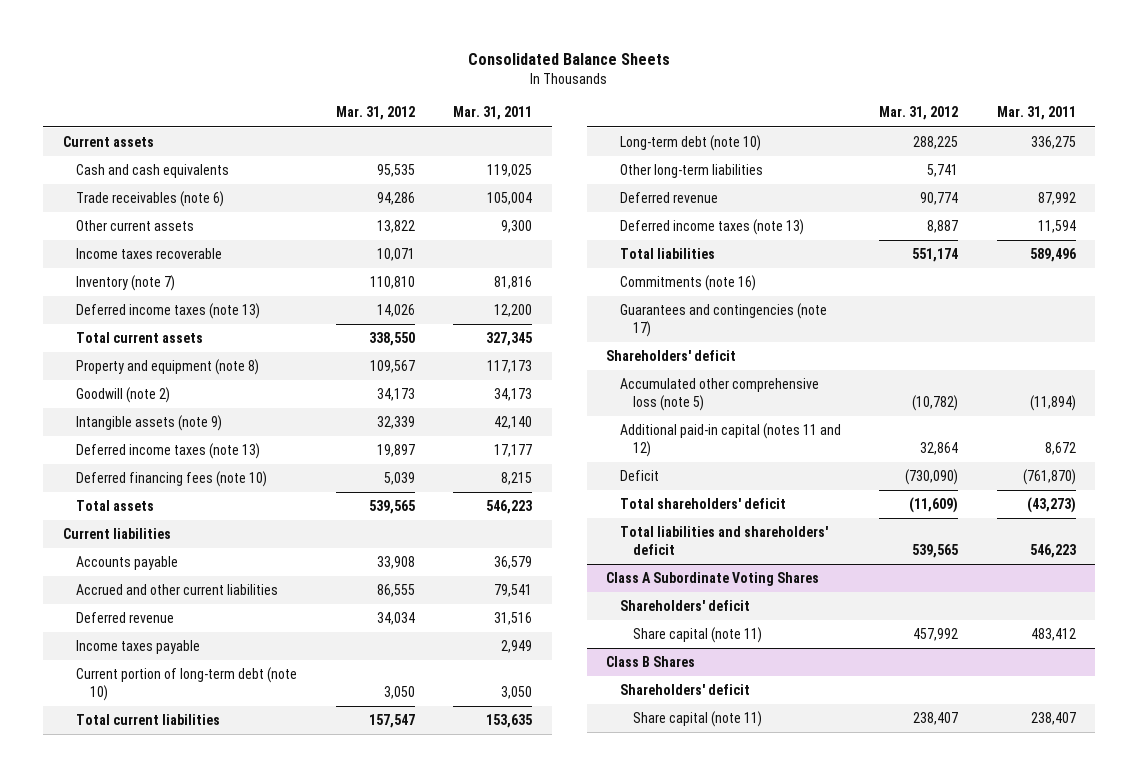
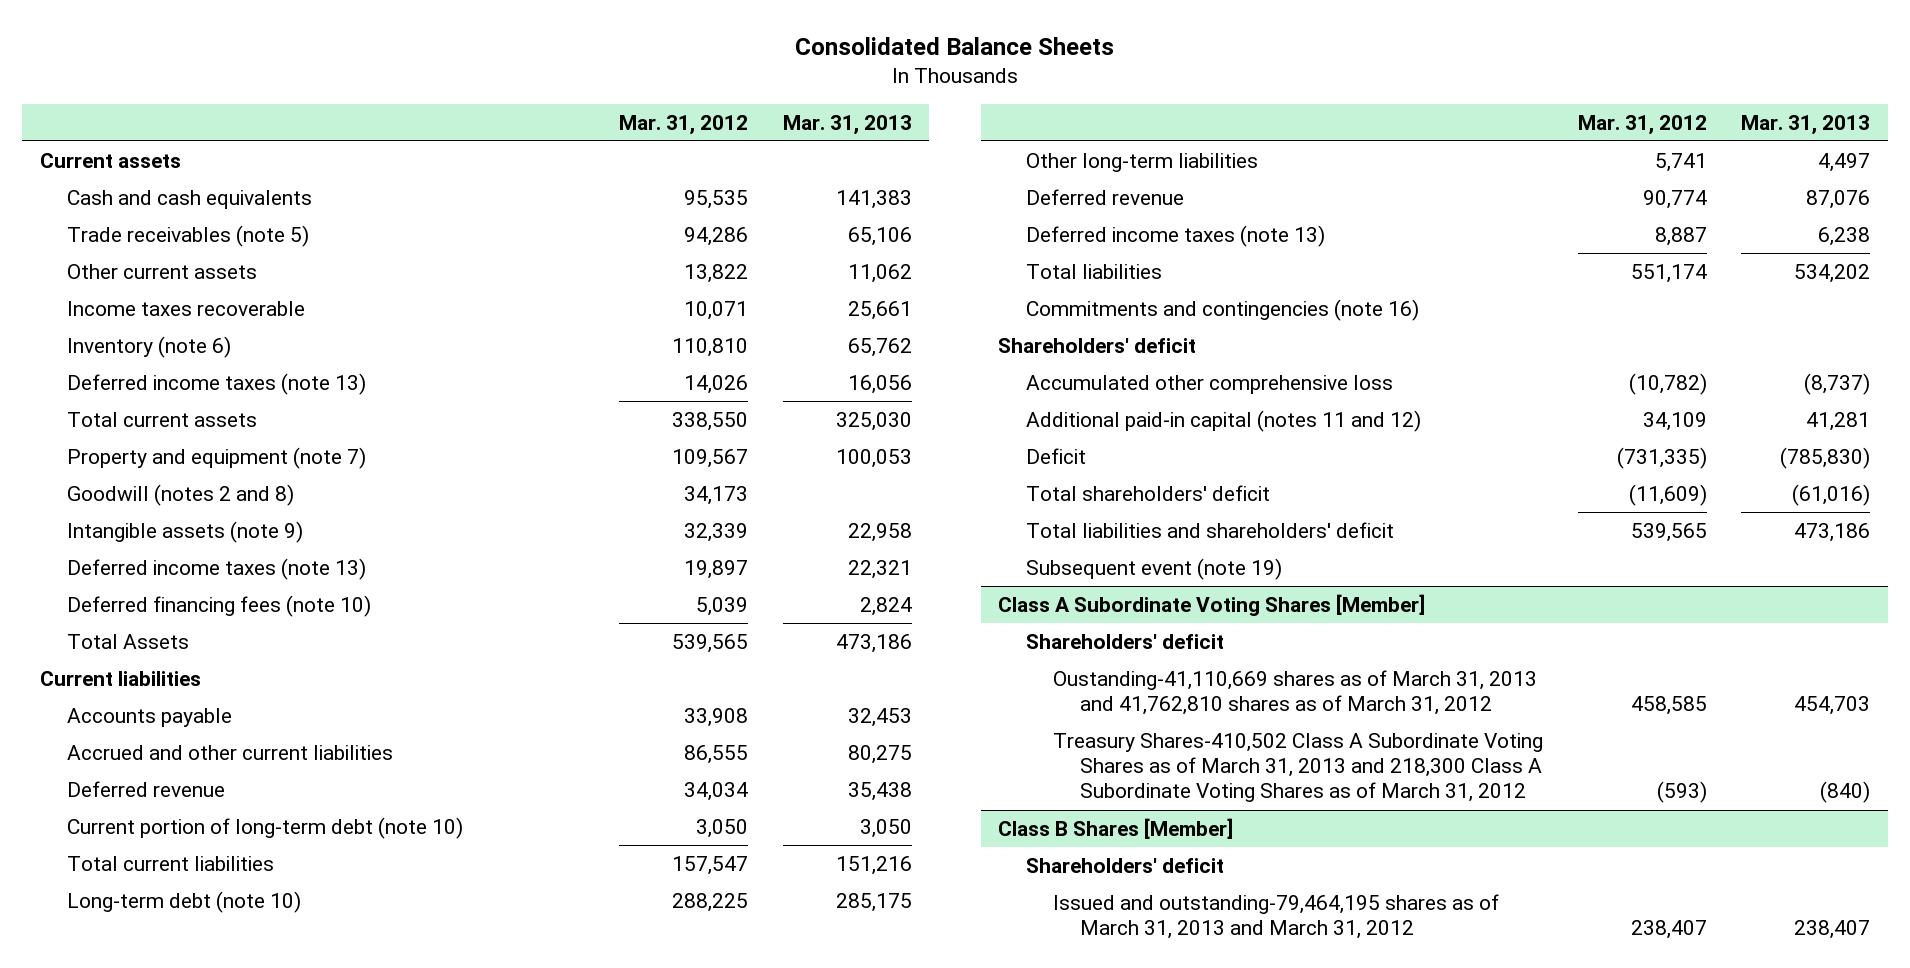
- | Mar. 31, 2012 | Mar. 31, 2011
+ | Mar. 31, 2012 | Mar. 31, 2013
- Trade receivables (note 6) | 94,286 | 105,004
+ Trade receivables (note 5) | 94,286 | 65,106
- Inventory (note 7) | 110,810 | 81,816
+ Inventory (note 6) | 110,810 | 65,762
- Property and equipment (note 8) | 109,567 | 117,173
- Goodwill (note 2) | 34,173 | 34,173
+ Property and equipment (note 7) | 109,567 | 100,053
+ Goodwill (notes 2 and 8) | 34,173 |
- Total assets | 539,565 | 546,223
+ Total Assets | 539,565 | 473,186
- Income taxes payable | | 2,949
- Commitments (note 16)
- Guarantees and contingencies (note 17)
+ Commitments and contingencies (note 16)
- Accumulated other comprehensive loss (note 5) | (10,782) | (11,894)
- Additional paid-in capital (notes 11 and 12) | 32,864 | 8,672
- Deficit | (730,090) | (761,870)
+ Accumulated other comprehensive loss | (10,782) | (8,737)
+ Additional paid-in capital (notes 11 and 12) | 34,109 | 41,281
+ Deficit | (731,335) | (785,830)
- Class A Subordinate Voting Shares
+ Subsequent event (note 19)
+ Class A Subordinate Voting Shares [Member]
- Share capital (note 11) | 457,992 | 483,412
- Class B Shares
+ Oustanding-41,110,669 shares as of March 31, 2013 and 41,762,810 shares as of March 31, 2012 | 458,585 | 454,703
+ Treasury Shares-410,502 Class A Subordinate Voting Shares as of March 31, 2013 and 218,300 Class A Subordinate Voting Shares as of March 31, 2012 | (593) | (840)
+ Class B Shares [Member]
- Share capital (note 11) | 238,407 | 238,407
+ Issued and outstanding-79,464,195 shares as of March 31, 2013 and March 31, 2012 | 238,407 | 238,407

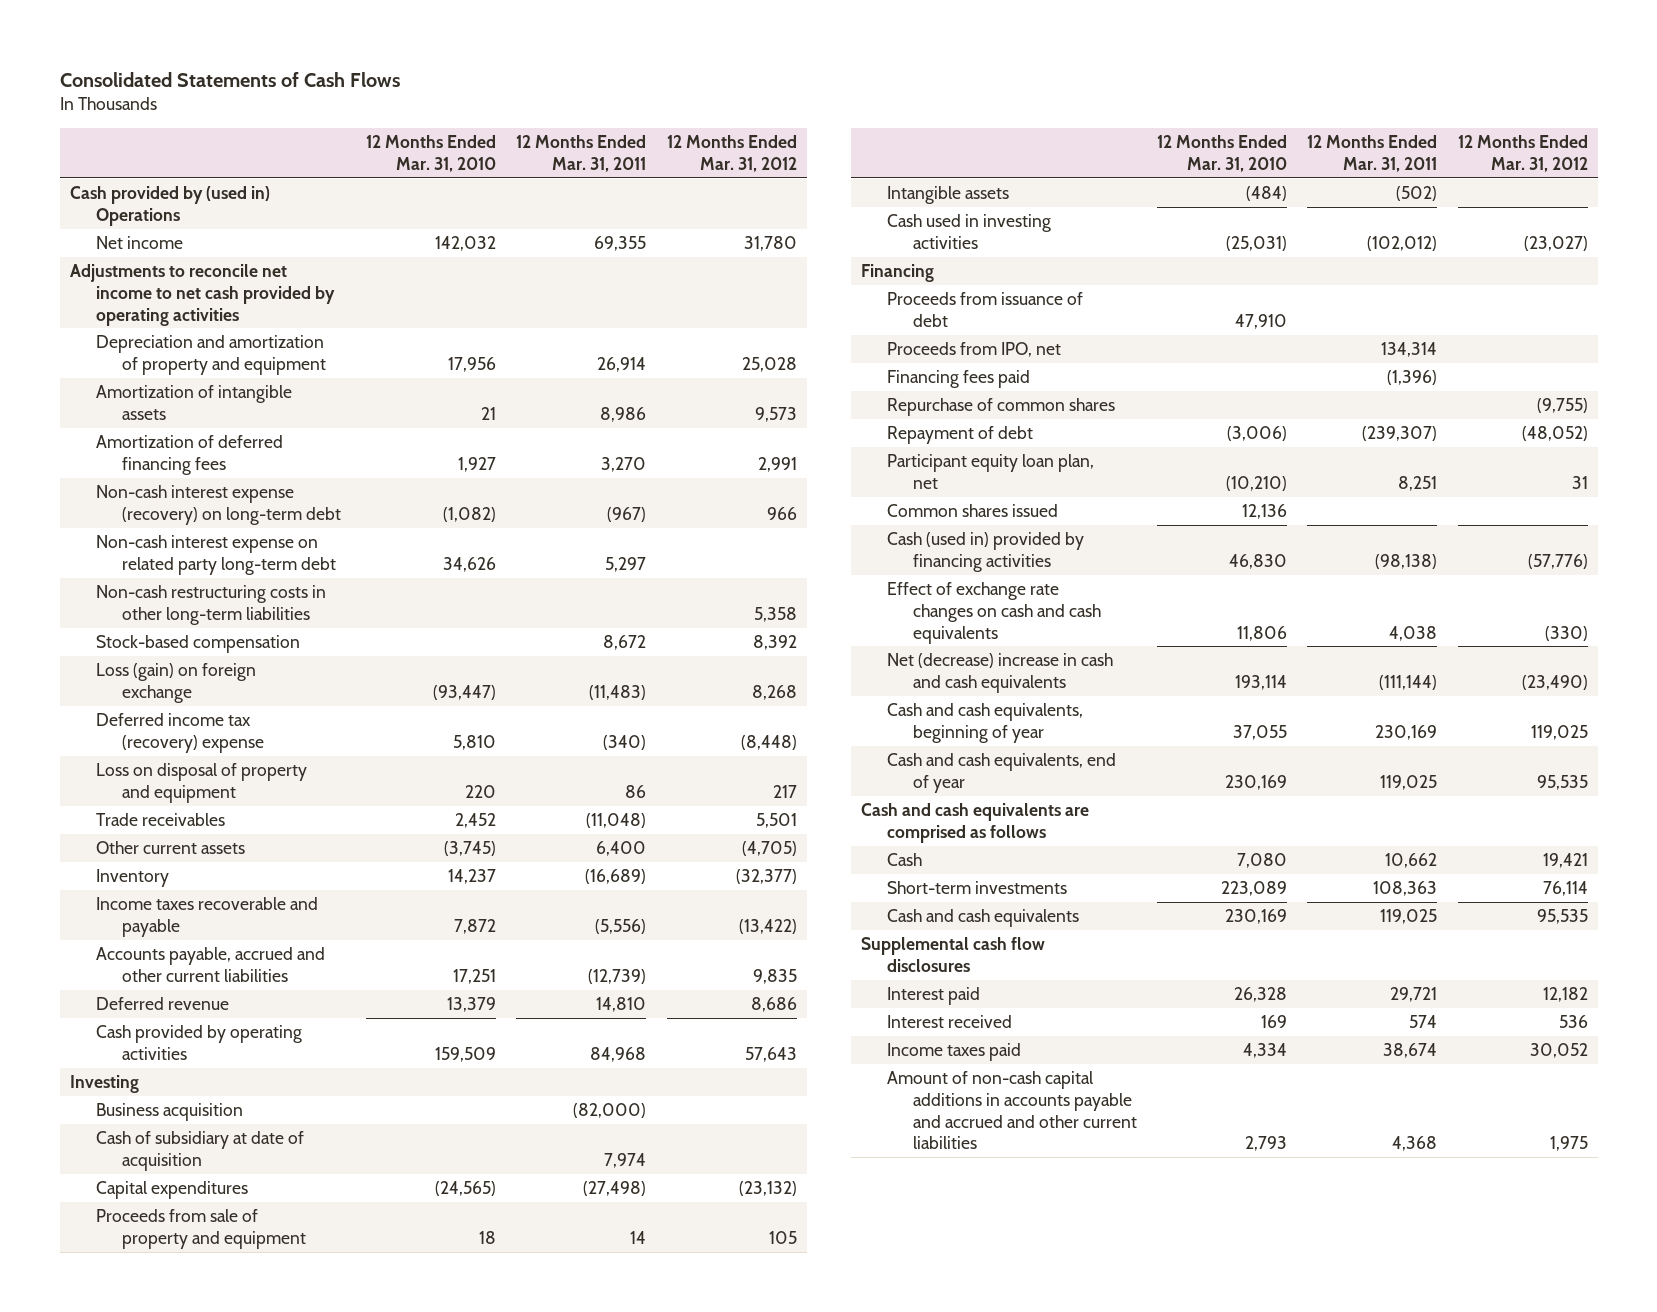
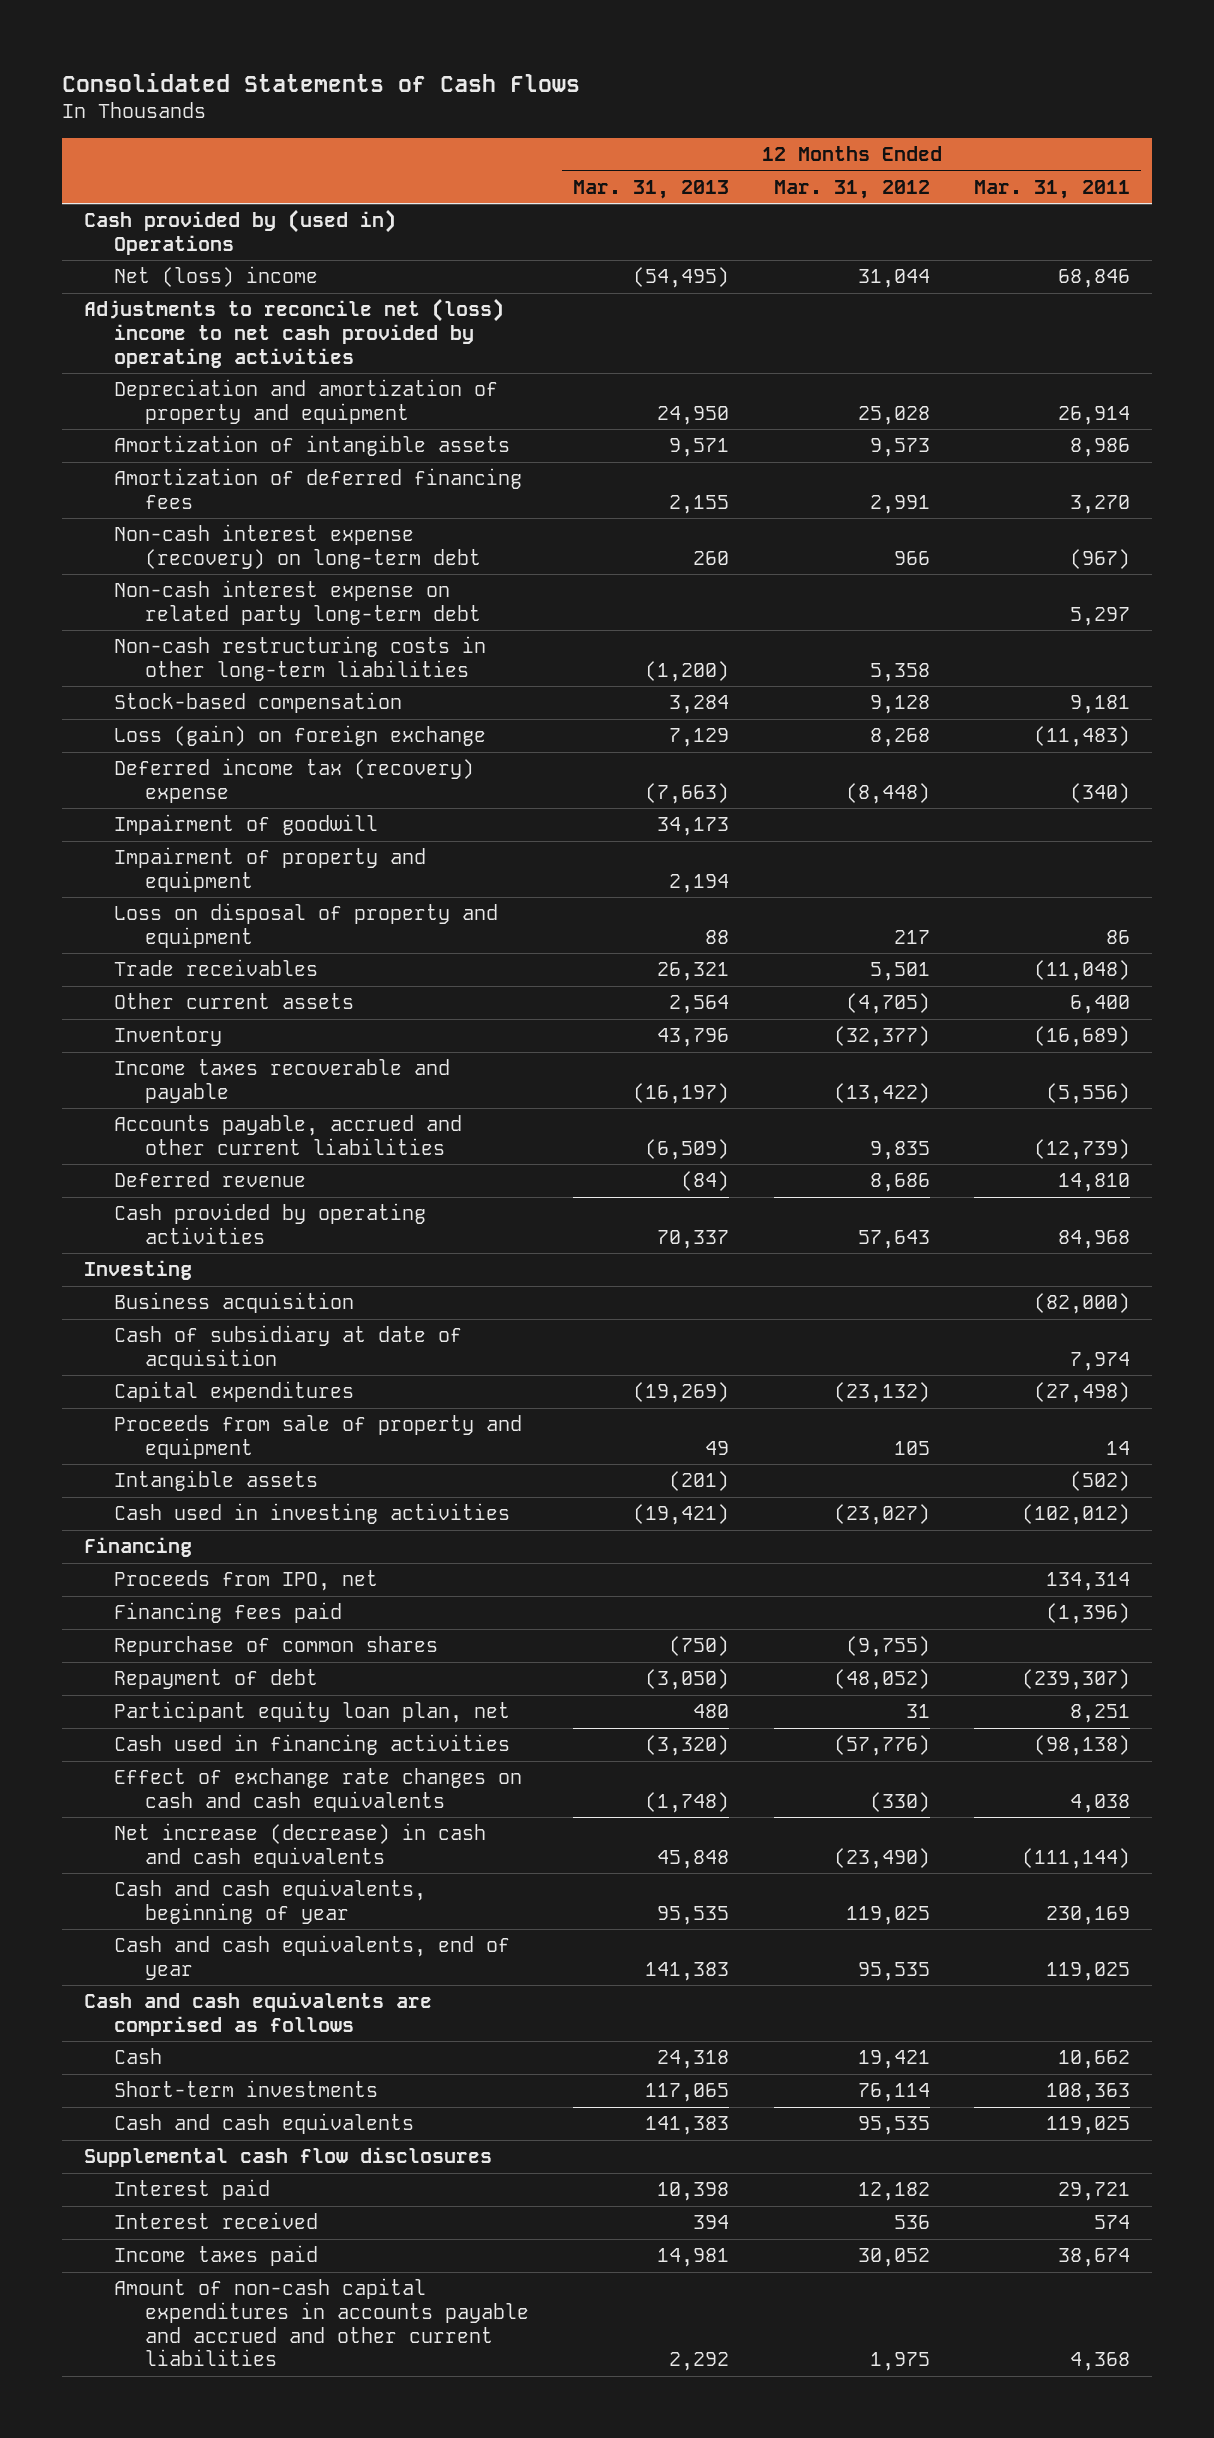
- | 12 Months Ended Mar. 31, 2010 | 12 Months Ended Mar. 31, 2011 | 12 Months Ended Mar. 31, 2012
+ | 12 Months Ended Mar. 31, 2013 | 12 Months Ended Mar. 31, 2012 | 12 Months Ended Mar. 31, 2011
- Net income | 142,032 | 69,355 | 31,780
- Adjustments to reconcile net income to net cash provided by operating activities
+ Net (loss) income | (54,495) | 31,044 | 68,846
+ Adjustments to reconcile net (loss) income to net cash provided by operating activities
- Stock-based compensation | | 8,672 | 8,392
+ Stock-based compensation | 3,284 | 9,128 | 9,181
+ Impairment of goodwill | 34,173 | |
+ Impairment of property and equipment | 2,194 | |
- Proceeds from issuance of debt | 47,910 | |
- Common shares issued | 12,136 | |
- Cash (used in) provided by financing activities | 46,830 | (98,138) | (57,776)
+ Cash used in financing activities | (3,320) | (57,776) | (98,138)
- Net (decrease) increase in cash and cash equivalents | 193,114 | (111,144) | (23,490)
+ Net increase (decrease) in cash and cash equivalents | 45,848 | (23,490) | (111,144)
- Amount of non-cash capital additions in accounts payable and accrued and other current liabilities | 2,793 | 4,368 | 1,975
+ Amount of non-cash capital expenditures in accounts payable and accrued and other current liabilities | 2,292 | 1,975 | 4,368

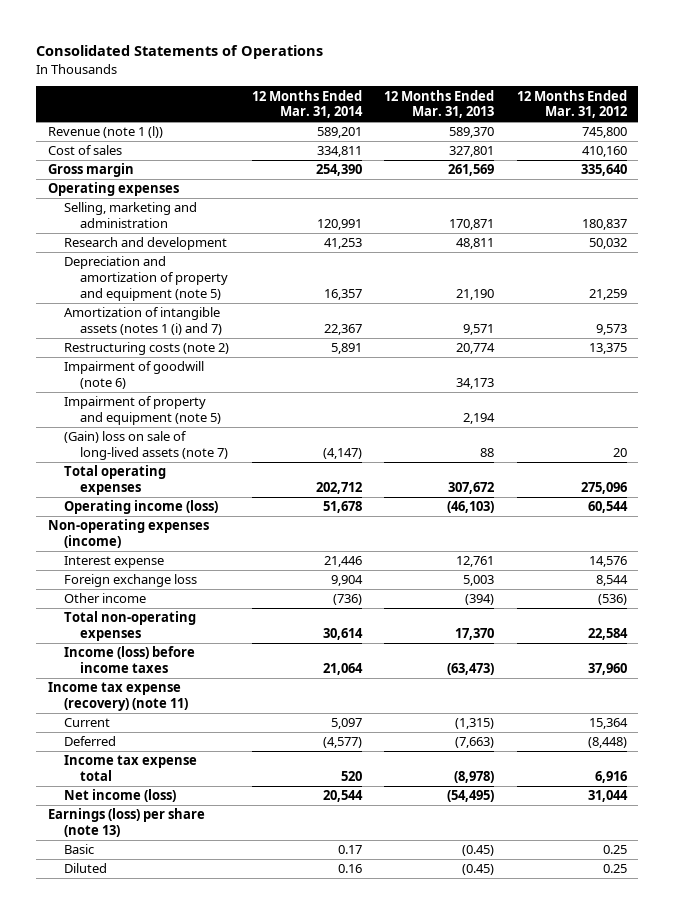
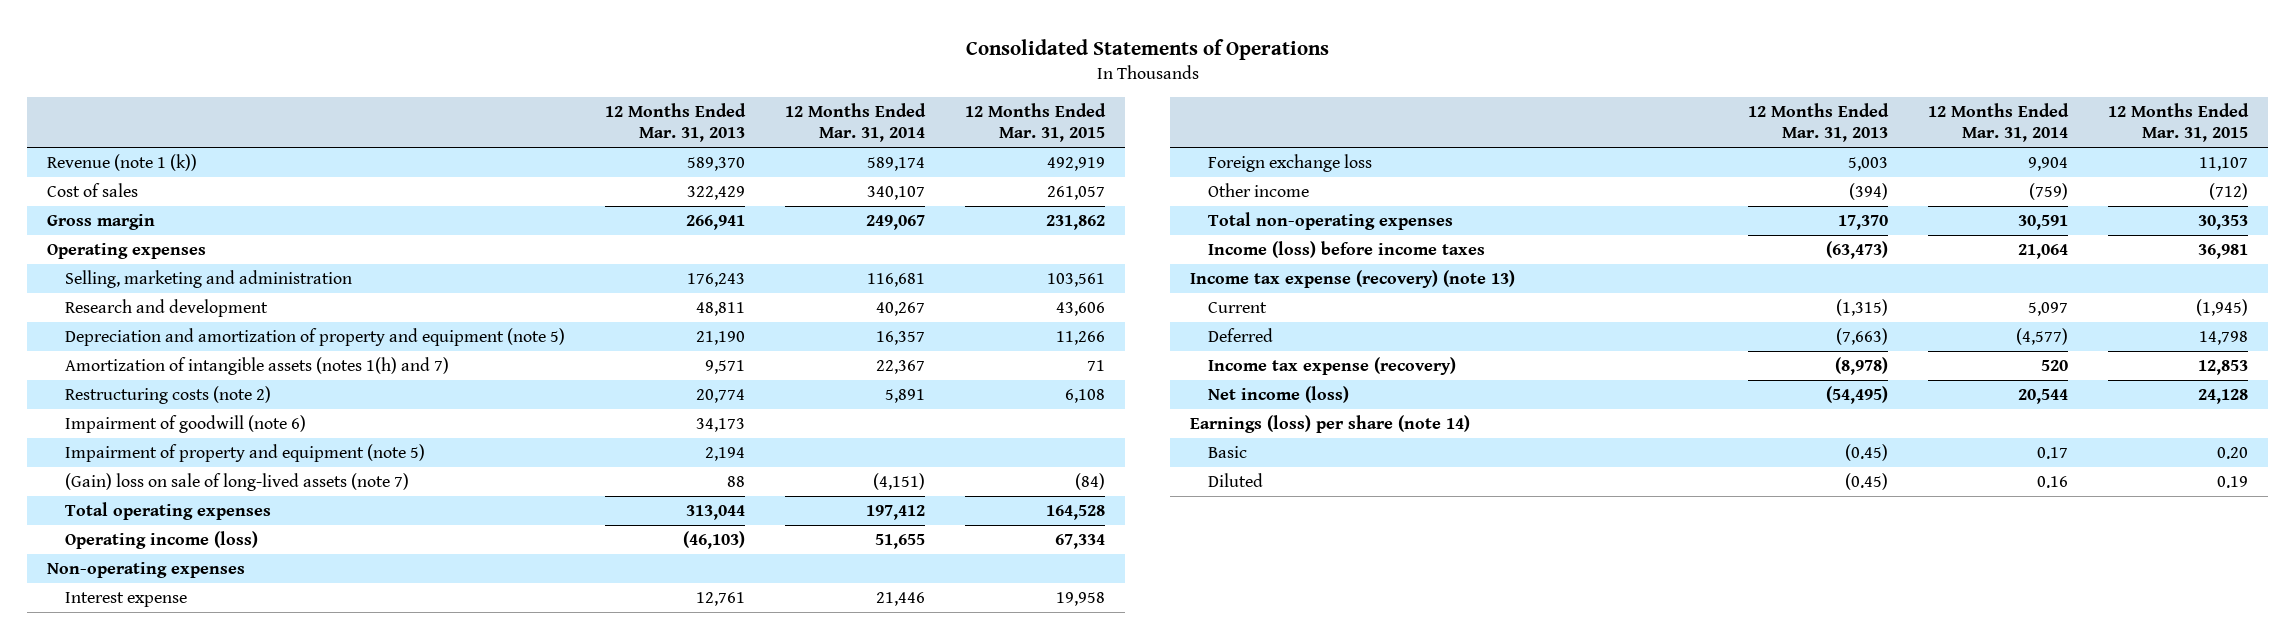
- | 12 Months Ended Mar. 31, 2014 | 12 Months Ended Mar. 31, 2013 | 12 Months Ended Mar. 31, 2012
+ | 12 Months Ended Mar. 31, 2013 | 12 Months Ended Mar. 31, 2014 | 12 Months Ended Mar. 31, 2015
- Revenue (note 1 (l)) | 589,201 | 589,370 | 745,800
- Cost of sales | 334,811 | 327,801 | 410,160
- Gross margin | 254,390 | 261,569 | 335,640
+ Revenue (note 1 (k)) | 589,370 | 589,174 | 492,919
+ Cost of sales | 322,429 | 340,107 | 261,057
+ Gross margin | 266,941 | 249,067 | 231,862
- Selling, marketing and administration | 120,991 | 170,871 | 180,837
- Research and development | 41,253 | 48,811 | 50,032
+ Selling, marketing and administration | 176,243 | 116,681 | 103,561
+ Research and development | 48,811 | 40,267 | 43,606
- Amortization of intangible assets (notes 1 (i) and 7) | 22,367 | 9,571 | 9,573
+ Amortization of intangible assets (notes 1(h) and 7) | 9,571 | 22,367 | 71
- (Gain) loss on sale of long-lived assets (note 7) | (4,147) | 88 | 20
- Total operating expenses | 202,712 | 307,672 | 275,096
- Operating income (loss) | 51,678 | (46,103) | 60,544
- Non-operating expenses (income)
+ (Gain) loss on sale of long-lived assets (note 7) | 88 | (4,151) | (84)
+ Total operating expenses | 313,044 | 197,412 | 164,528
+ Operating income (loss) | (46,103) | 51,655 | 67,334
+ Non-operating expenses
- Other income | (736) | (394) | (536)
- Total non-operating expenses | 30,614 | 17,370 | 22,584
+ Other income | (394) | (759) | (712)
+ Total non-operating expenses | 17,370 | 30,591 | 30,353
- Income tax expense (recovery) (note 11)
+ Income tax expense (recovery) (note 13)
- Income tax expense total | 520 | (8,978) | 6,916
+ Income tax expense (recovery) | (8,978) | 520 | 12,853
- Earnings (loss) per share (note 13)
+ Earnings (loss) per share (note 14)

